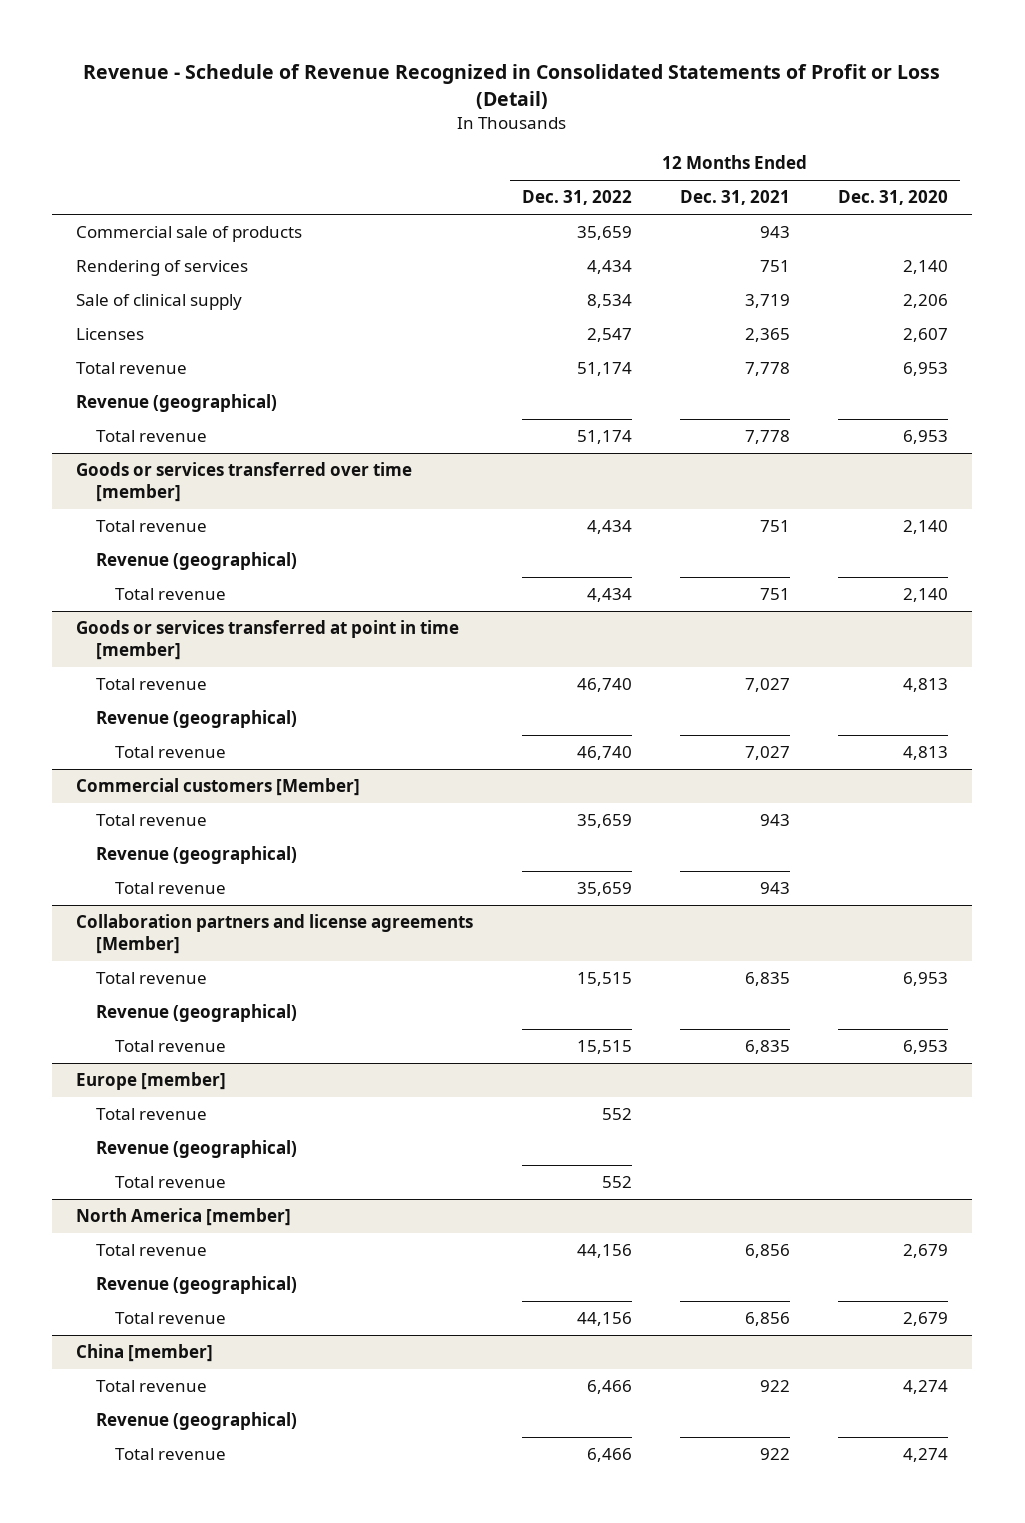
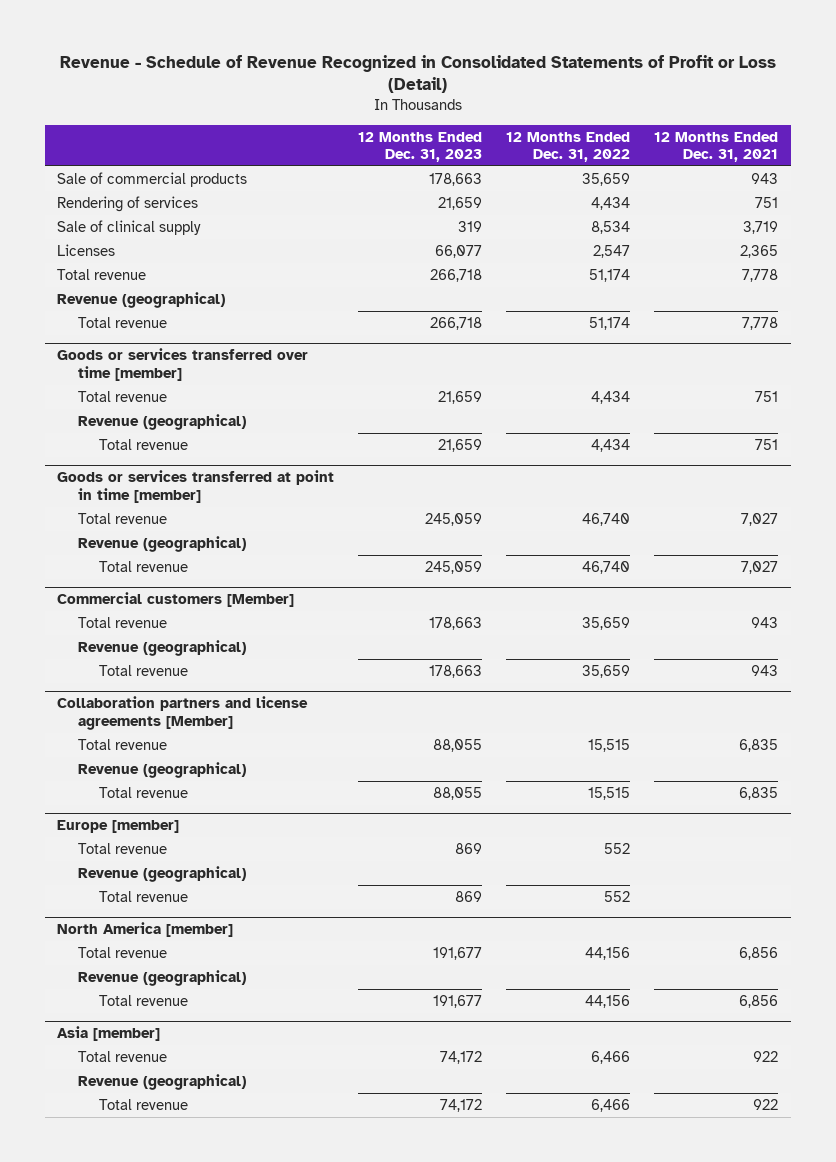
- | 12 Months Ended Dec. 31, 2022 | 12 Months Ended Dec. 31, 2021 | 12 Months Ended Dec. 31, 2020
+ | 12 Months Ended Dec. 31, 2023 | 12 Months Ended Dec. 31, 2022 | 12 Months Ended Dec. 31, 2021
- Commercial sale of products | 35,659 | 943 |
+ Sale of commercial products | 178,663 | 35,659 | 943
- China [member]
+ Asia [member]

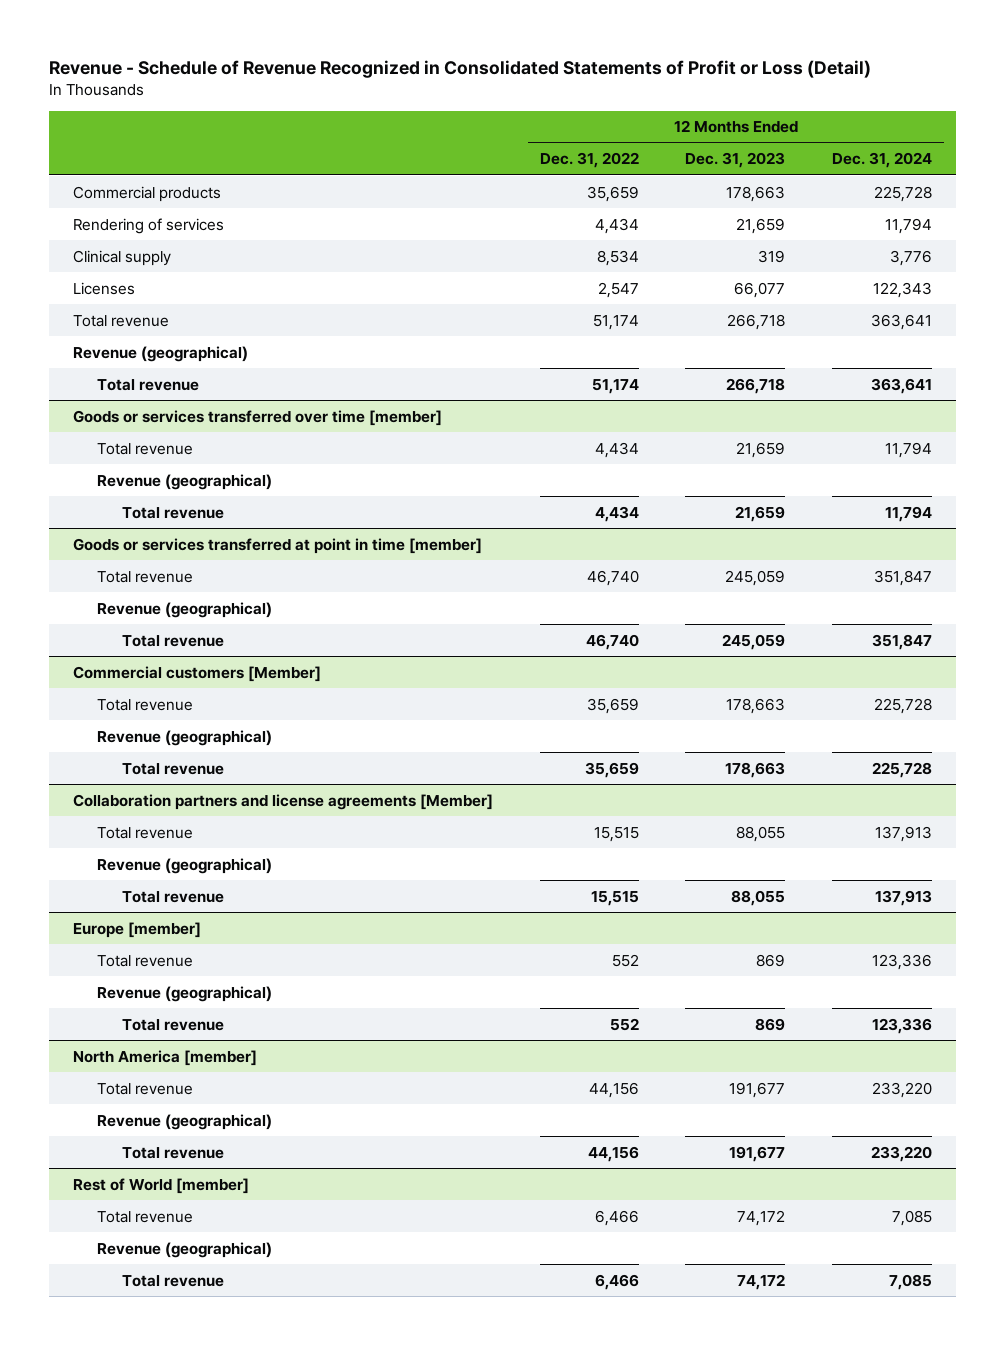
- | 12 Months Ended Dec. 31, 2023 | 12 Months Ended Dec. 31, 2022 | 12 Months Ended Dec. 31, 2021
+ | 12 Months Ended Dec. 31, 2022 | 12 Months Ended Dec. 31, 2023 | 12 Months Ended Dec. 31, 2024
- Sale of commercial products | 178,663 | 35,659 | 943
+ Commercial products | 35,659 | 178,663 | 225,728
- Sale of clinical supply | 319 | 8,534 | 3,719
+ Clinical supply | 8,534 | 319 | 3,776
- Asia [member]
+ Rest of World [member]

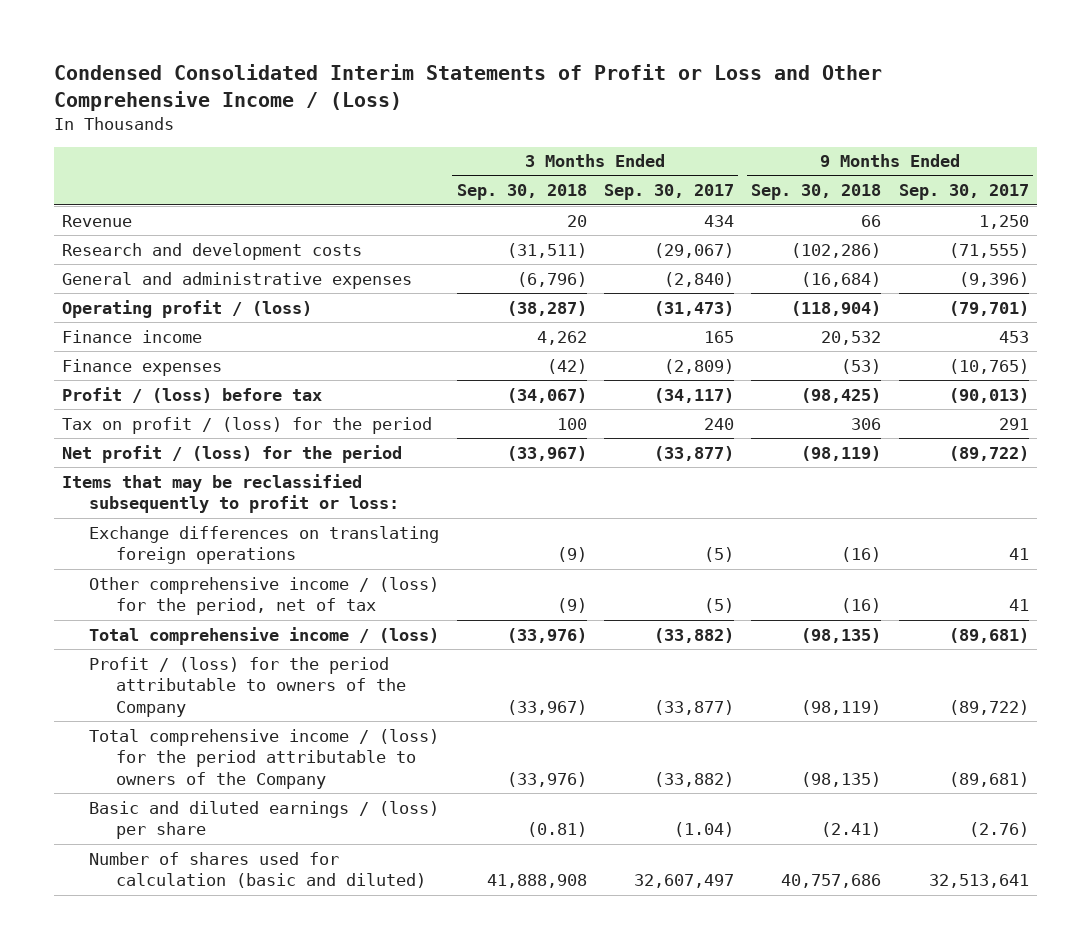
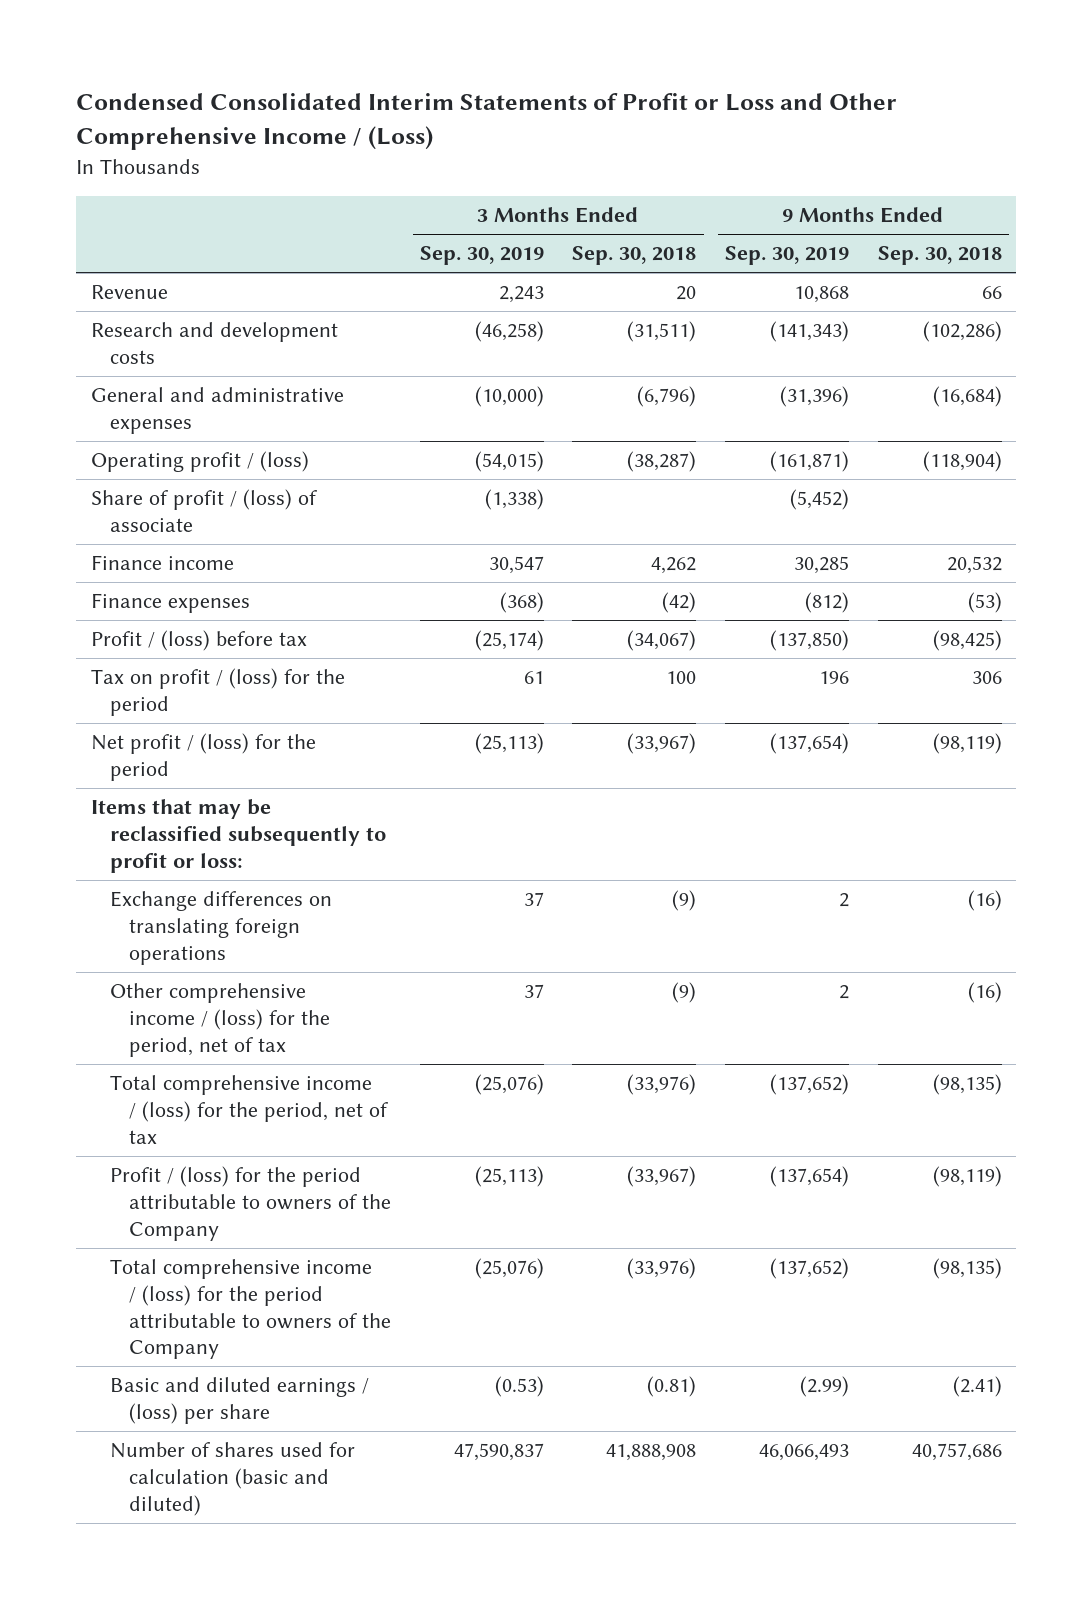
- | 3 Months Ended Sep. 30, 2018 | 3 Months Ended Sep. 30, 2017 | 9 Months Ended Sep. 30, 2018 | 9 Months Ended Sep. 30, 2017
+ | 3 Months Ended Sep. 30, 2019 | 3 Months Ended Sep. 30, 2018 | 9 Months Ended Sep. 30, 2019 | 9 Months Ended Sep. 30, 2018
+ Share of profit / (loss) of associate | (1,338) | | (5,452) |
- Total comprehensive income / (loss) | (33,976) | (33,882) | (98,135) | (89,681)
+ Total comprehensive income / (loss) for the period, net of tax | (25,076) | (33,976) | (137,652) | (98,135)

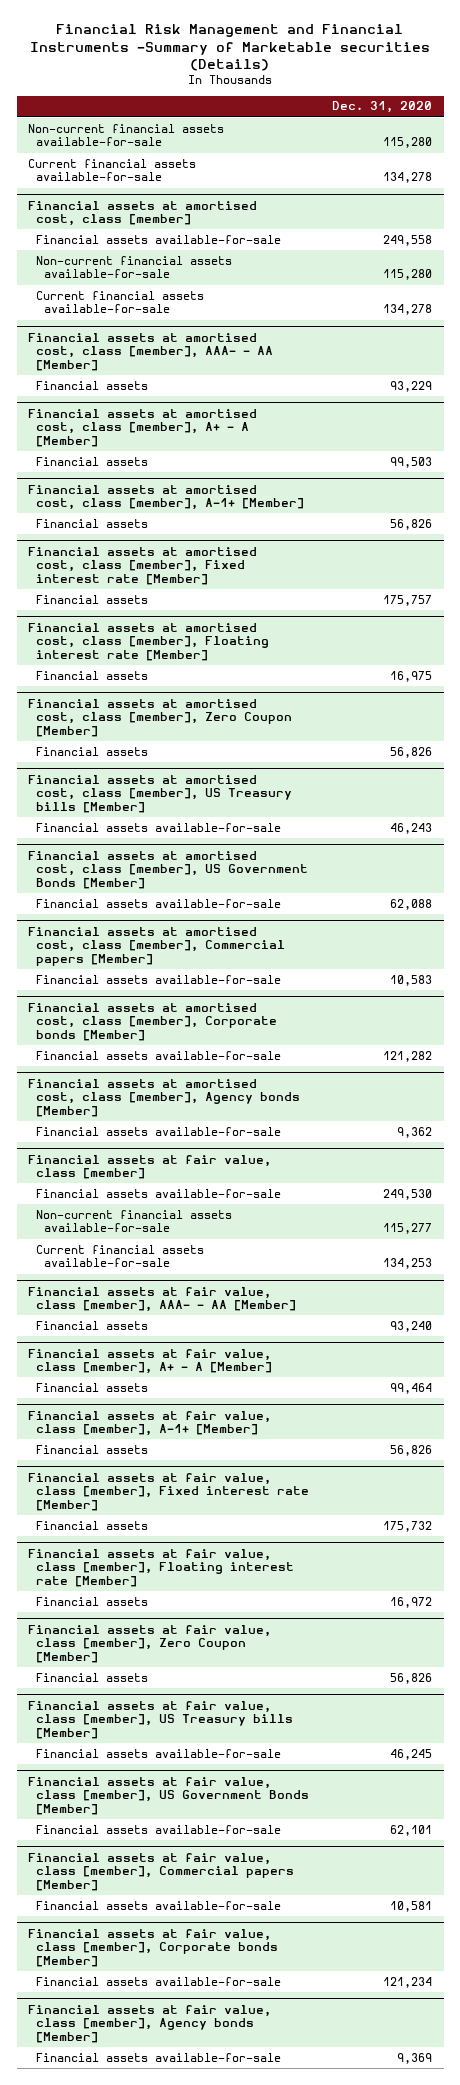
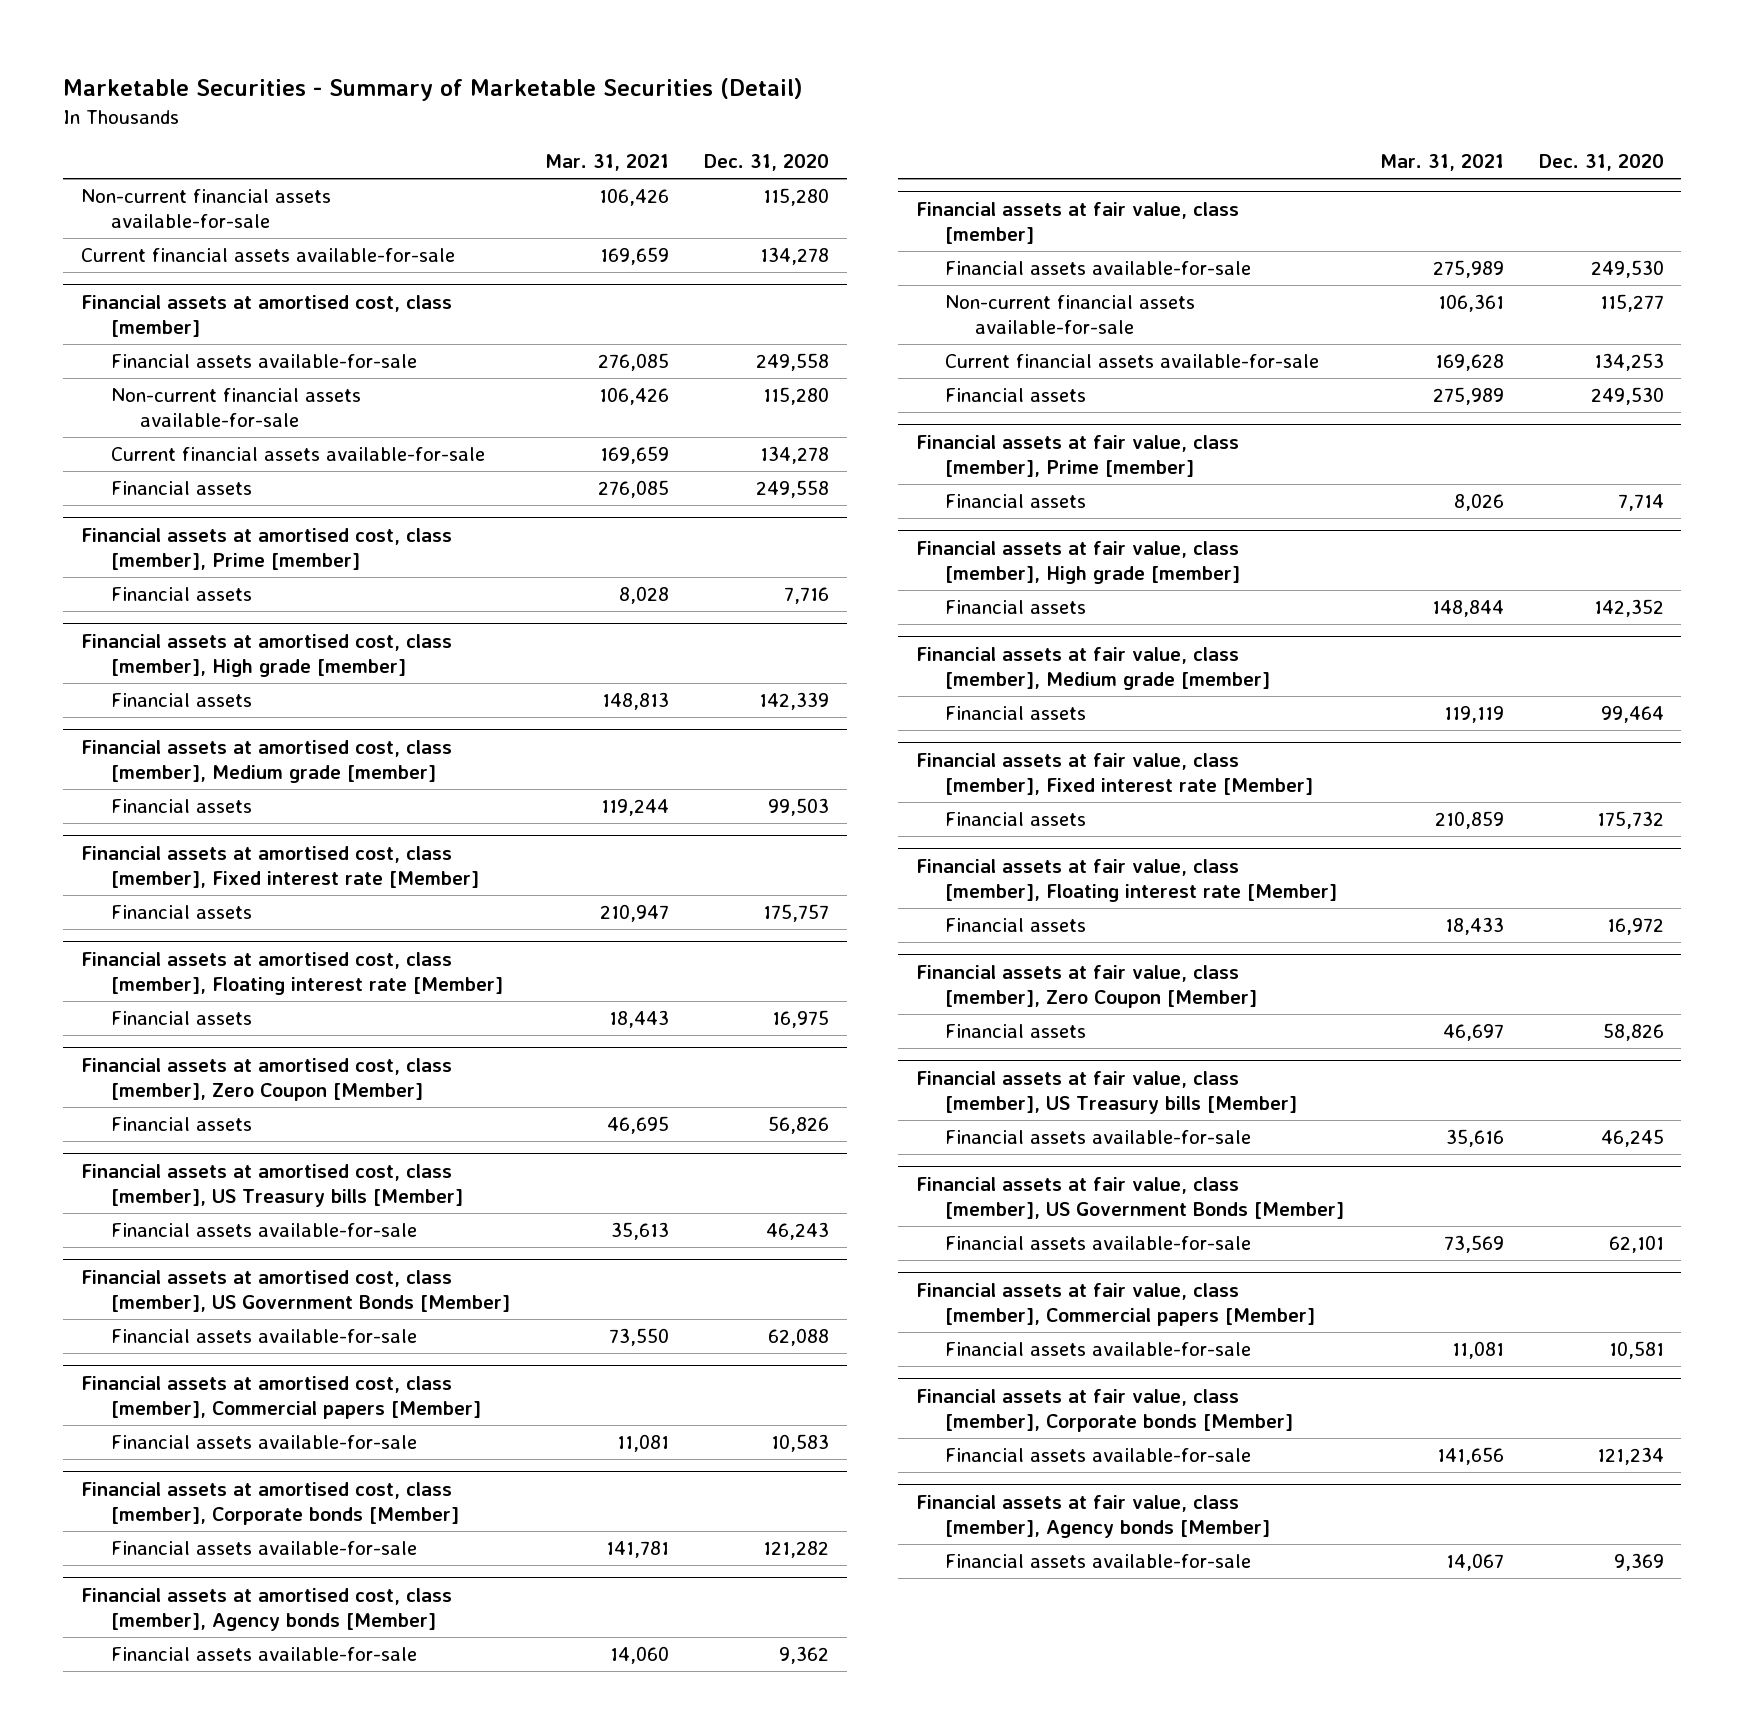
- Financial Risk Management and Financial Instruments -Summary of Marketable securities (Details)
+ Marketable Securities - Summary of Marketable Securities (Detail)
- | Dec. 31, 2020
+ | Mar. 31, 2021 | Dec. 31, 2020
- Financial assets at amortised cost, class [member], AAA- - AA [Member]
- Financial assets | 93,229
- Financial assets at amortised cost, class [member], A+ - A [Member]
@ Financial assets at amortised cost, class [member]
+ Financial assets | 276,085 | 249,558
+ Financial assets at amortised cost, class [member], Prime [member]
+ Financial assets | 8,028 | 7,716
+ Financial assets at amortised cost, class [member], High grade [member]
+ Financial assets | 148,813 | 142,339
+ Financial assets at amortised cost, class [member], Medium grade [member]
- Financial assets at amortised cost, class [member], A-1+ [Member]
- Financial assets | 56,826
- Financial assets at fair value, class [member], AAA- - AA [Member]
- Financial assets | 93,240
- Financial assets at fair value, class [member], A+ - A [Member]
@ Financial assets at fair value, class [member]
+ Financial assets | 275,989 | 249,530
+ Financial assets at fair value, class [member], Prime [member]
+ Financial assets | 8,026 | 7,714
+ Financial assets at fair value, class [member], High grade [member]
+ Financial assets | 148,844 | 142,352
+ Financial assets at fair value, class [member], Medium grade [member]
- Financial assets at fair value, class [member], A-1+ [Member]
- Financial assets | 56,826
@ Financial assets at fair value, class [member], Zero Coupon [Member]
- Financial assets | 56,826
+ Financial assets | 46,697 | 58,826

